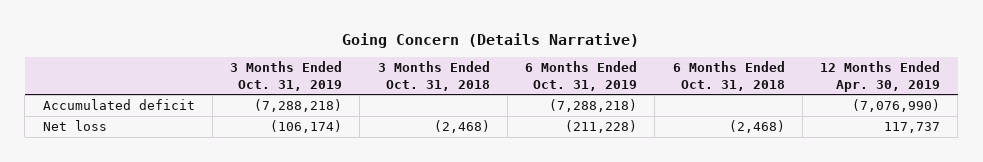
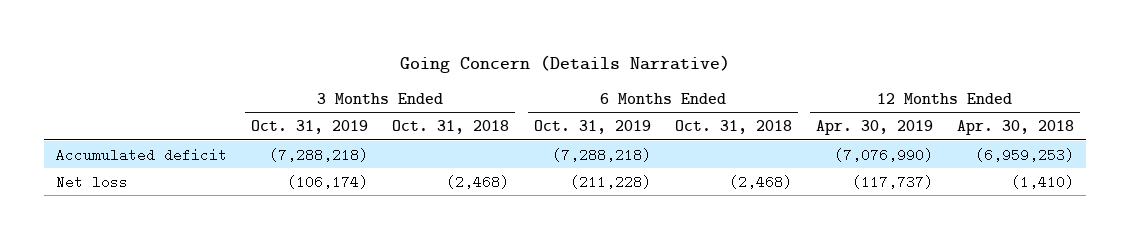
- | 3 Months Ended Oct. 31, 2019 | 3 Months Ended Oct. 31, 2018 | 6 Months Ended Oct. 31, 2019 | 6 Months Ended Oct. 31, 2018 | 12 Months Ended Apr. 30, 2019
+ | 3 Months Ended Oct. 31, 2019 | 3 Months Ended Oct. 31, 2018 | 6 Months Ended Oct. 31, 2019 | 6 Months Ended Oct. 31, 2018 | 12 Months Ended Apr. 30, 2019 | 12 Months Ended Apr. 30, 2018
- Net loss | (106,174) | (2,468) | (211,228) | (2,468) | 117,737
+ Net loss | (106,174) | (2,468) | (211,228) | (2,468) | (117,737) | (1,410)

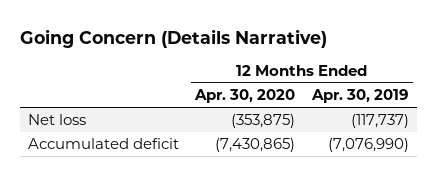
- | 3 Months Ended Oct. 31, 2019 | 3 Months Ended Oct. 31, 2018 | 6 Months Ended Oct. 31, 2019 | 6 Months Ended Oct. 31, 2018 | 12 Months Ended Apr. 30, 2019 | 12 Months Ended Apr. 30, 2018
+ | 12 Months Ended Apr. 30, 2020 | 12 Months Ended Apr. 30, 2019
moved down: Accumulated deficit | (7,430,865) | (7,076,990)

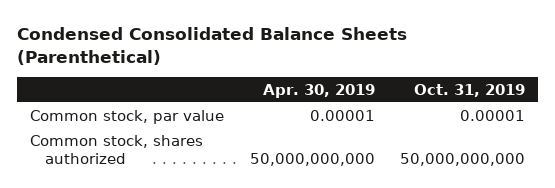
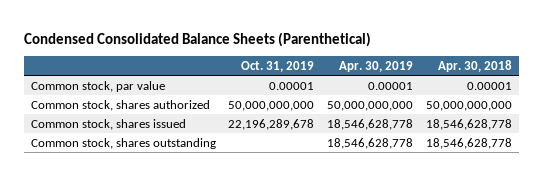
- | Apr. 30, 2019 | Oct. 31, 2019
+ | Oct. 31, 2019 | Apr. 30, 2019 | Apr. 30, 2018
+ Common stock, shares issued | 22,196,289,678 | 18,546,628,778 | 18,546,628,778
+ Common stock, shares outstanding | | 18,546,628,778 | 18,546,628,778

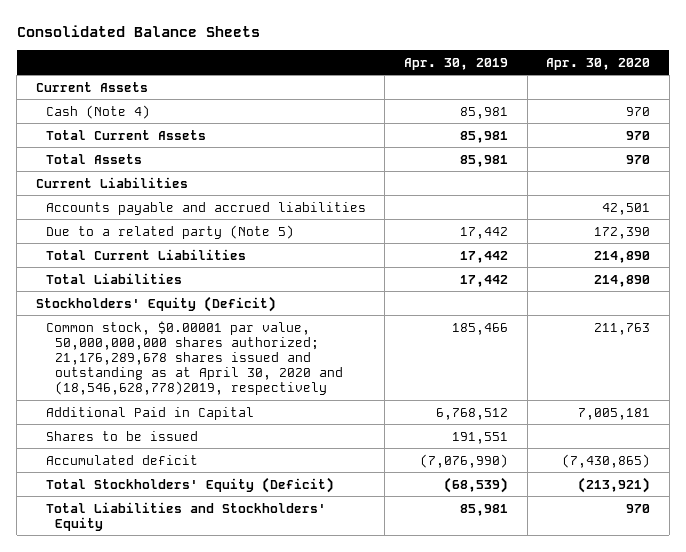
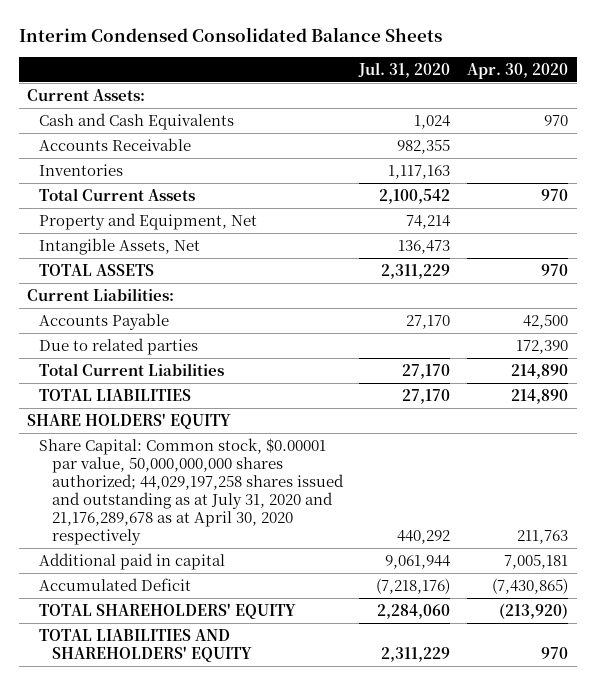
- Consolidated Balance Sheets
+ Interim Condensed Consolidated Balance Sheets
- | Apr. 30, 2019 | Apr. 30, 2020
+ | Jul. 31, 2020 | Apr. 30, 2020
- Current Assets
- Cash (Note 4) | 85,981 | 970
+ Current Assets:
+ Cash and Cash Equivalents | 1,024 | 970
+ Accounts Receivable | 982,355 |
+ Inventories | 1,117,163 |
- Total Assets | 85,981 | 970
- Current Liabilities
- Accounts payable and accrued liabilities | | 42,501
- Due to a related party (Note 5) | 17,442 | 172,390
+ Property and Equipment, Net | 74,214 |
+ Intangible Assets, Net | 136,473 |
+ TOTAL ASSETS | 2,311,229 | 970
+ Current Liabilities:
+ Accounts Payable | 27,170 | 42,500
+ Due to related parties | | 172,390
- Total Liabilities | 17,442 | 214,890
- Stockholders' Equity (Deficit)
- Common stock, $0.00001 par value, 50,000,000,000 shares authorized; 21,176,289,678 shares issued and outstanding as at April 30, 2020 and (18,546,628,778)2019, respectively | 185,466 | 211,763
- Additional Paid in Capital | 6,768,512 | 7,005,181
- Shares to be issued | 191,551 |
- Accumulated deficit | (7,076,990) | (7,430,865)
- Total Stockholders' Equity (Deficit) | (68,539) | (213,921)
- Total Liabilities and Stockholders' Equity | 85,981 | 970
+ TOTAL LIABILITIES | 27,170 | 214,890
+ SHARE HOLDERS' EQUITY
+ Share Capital: Common stock, $0.00001 par value, 50,000,000,000 shares authorized; 44,029,197,258 shares issued and outstanding as at July 31, 2020 and 21,176,289,678 as at April 30, 2020 respectively | 440,292 | 211,763
+ Additional paid in capital | 9,061,944 | 7,005,181
+ Accumulated Deficit | (7,218,176) | (7,430,865)
+ TOTAL SHAREHOLDERS' EQUITY | 2,284,060 | (213,920)
+ TOTAL LIABILITIES AND SHAREHOLDERS' EQUITY | 2,311,229 | 970

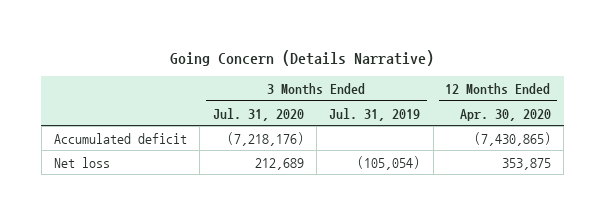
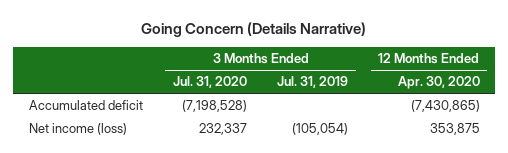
- Accumulated deficit | (7,218,176) | | (7,430,865)
- Net loss | 212,689 | (105,054) | 353,875
+ Accumulated deficit | (7,198,528) | | (7,430,865)
+ Net income (loss) | 232,337 | (105,054) | 353,875

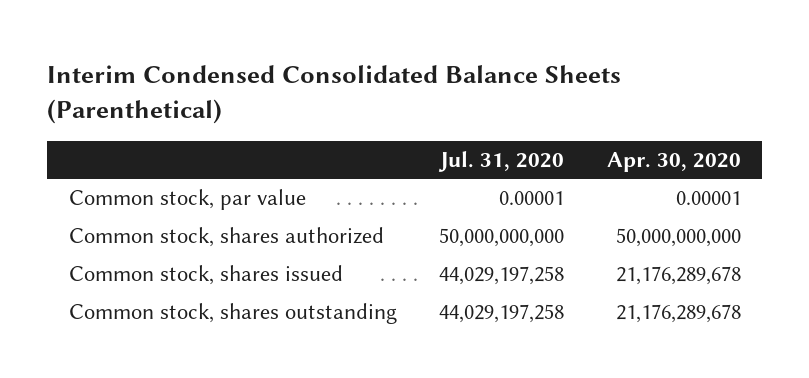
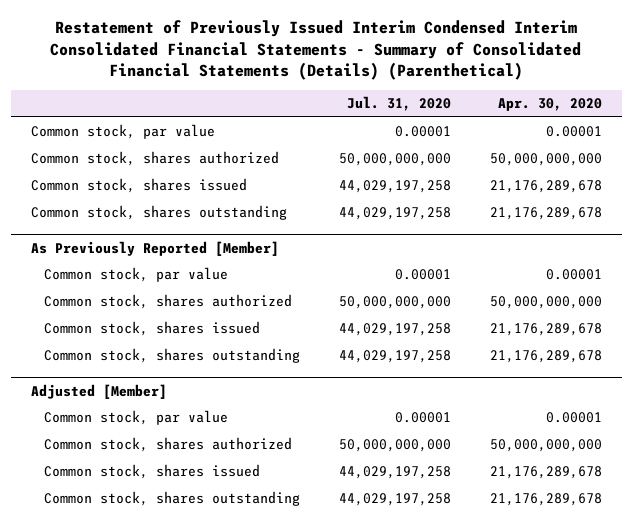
- Interim Condensed Consolidated Balance Sheets (Parenthetical)
+ Restatement of Previously Issued Interim Condensed Interim Consolidated Financial Statements - Summary of Consolidated Financial Statements (Details) (Parenthetical)
+ As Previously Reported [Member]
+ Common stock, par value | 0.00001 | 0.00001
+ Common stock, shares authorized | 50,000,000,000 | 50,000,000,000
+ Common stock, shares issued | 44,029,197,258 | 21,176,289,678
+ Common stock, shares outstanding | 44,029,197,258 | 21,176,289,678
+ Adjusted [Member]
+ Common stock, par value | 0.00001 | 0.00001
+ Common stock, shares authorized | 50,000,000,000 | 50,000,000,000
+ Common stock, shares issued | 44,029,197,258 | 21,176,289,678
+ Common stock, shares outstanding | 44,029,197,258 | 21,176,289,678

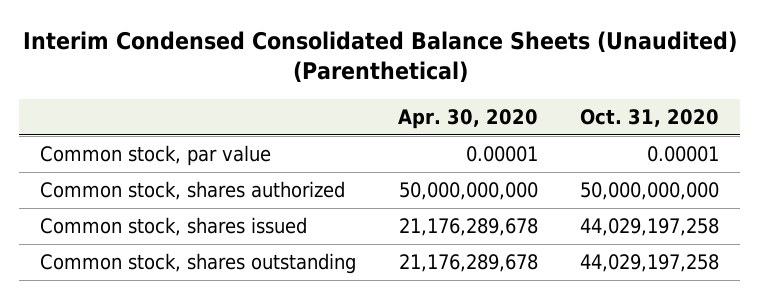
- Restatement of Previously Issued Interim Condensed Interim Consolidated Financial Statements - Summary of Consolidated Financial Statements (Details) (Parenthetical)
+ Interim Condensed Consolidated Balance Sheets (Unaudited) (Parenthetical)
- | Jul. 31, 2020 | Apr. 30, 2020
+ | Apr. 30, 2020 | Oct. 31, 2020
- As Previously Reported [Member]
- Common stock, par value | 0.00001 | 0.00001
- Common stock, shares authorized | 50,000,000,000 | 50,000,000,000
- Common stock, shares issued | 44,029,197,258 | 21,176,289,678
- Common stock, shares outstanding | 44,029,197,258 | 21,176,289,678
- Adjusted [Member]
- Common stock, par value | 0.00001 | 0.00001
- Common stock, shares authorized | 50,000,000,000 | 50,000,000,000
- Common stock, shares issued | 44,029,197,258 | 21,176,289,678
- Common stock, shares outstanding | 44,029,197,258 | 21,176,289,678

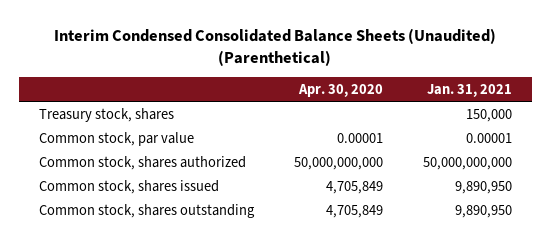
- | Apr. 30, 2020 | Oct. 31, 2020
+ | Apr. 30, 2020 | Jan. 31, 2021
+ Treasury stock, shares | | 150,000
- Common stock, shares issued | 21,176,289,678 | 44,029,197,258
- Common stock, shares outstanding | 21,176,289,678 | 44,029,197,258
+ Common stock, shares issued | 4,705,849 | 9,890,950
+ Common stock, shares outstanding | 4,705,849 | 9,890,950

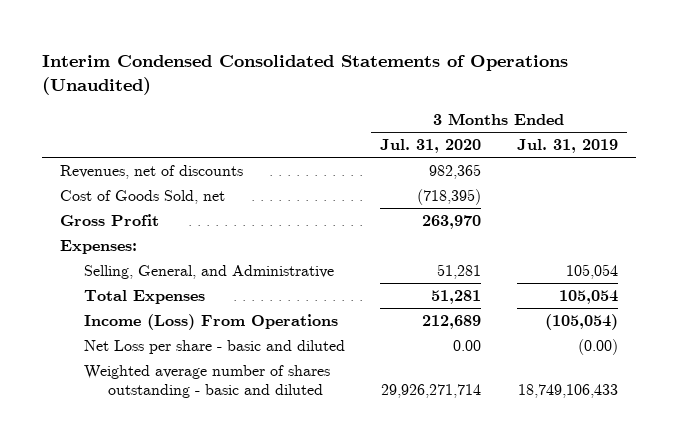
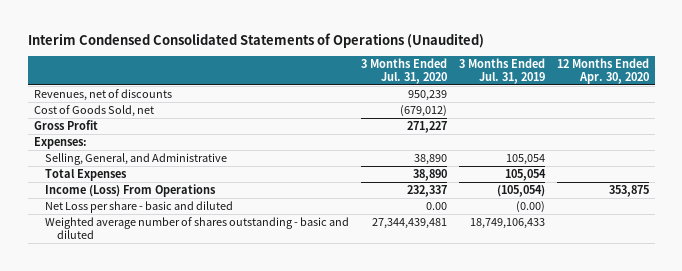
- | 3 Months Ended Jul. 31, 2020 | 3 Months Ended Jul. 31, 2019
+ | 3 Months Ended Jul. 31, 2020 | 3 Months Ended Jul. 31, 2019 | 12 Months Ended Apr. 30, 2020
- Revenues, net of discounts | 982,365 |
- Cost of Goods Sold, net | (718,395) |
- Gross Profit | 263,970 |
+ Revenues, net of discounts | 950,239 | |
+ Cost of Goods Sold, net | (679,012) | |
+ Gross Profit | 271,227 | |
- Selling, General, and Administrative | 51,281 | 105,054
- Total Expenses | 51,281 | 105,054
- Income (Loss) From Operations | 212,689 | (105,054)
+ Selling, General, and Administrative | 38,890 | 105,054 |
+ Total Expenses | 38,890 | 105,054 |
+ Income (Loss) From Operations | 232,337 | (105,054) | 353,875
- Weighted average number of shares outstanding - basic and diluted | 29,926,271,714 | 18,749,106,433
+ Weighted average number of shares outstanding - basic and diluted | 27,344,439,481 | 18,749,106,433 |

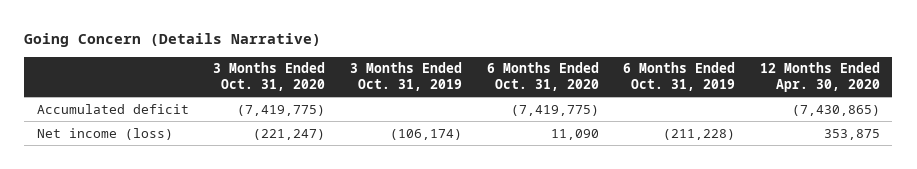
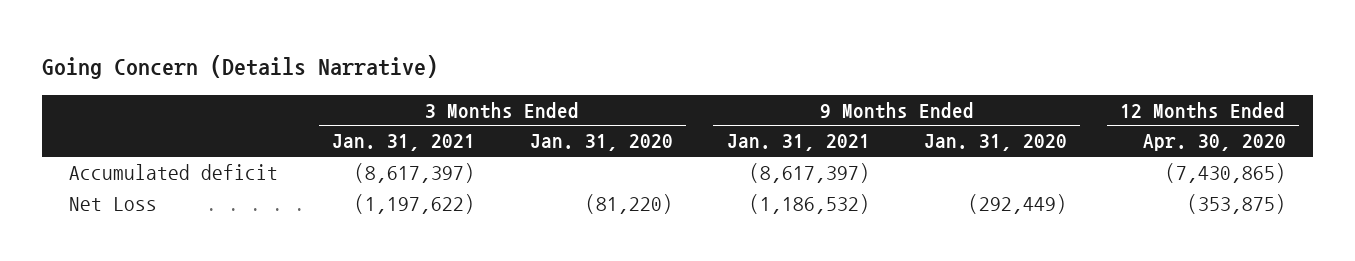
- | 3 Months Ended Oct. 31, 2020 | 3 Months Ended Oct. 31, 2019 | 6 Months Ended Oct. 31, 2020 | 6 Months Ended Oct. 31, 2019 | 12 Months Ended Apr. 30, 2020
+ | 3 Months Ended Jan. 31, 2021 | 3 Months Ended Jan. 31, 2020 | 9 Months Ended Jan. 31, 2021 | 9 Months Ended Jan. 31, 2020 | 12 Months Ended Apr. 30, 2020
- Net income (loss) | (221,247) | (106,174) | 11,090 | (211,228) | 353,875
+ Net Loss | (1,197,622) | (81,220) | (1,186,532) | (292,449) | (353,875)

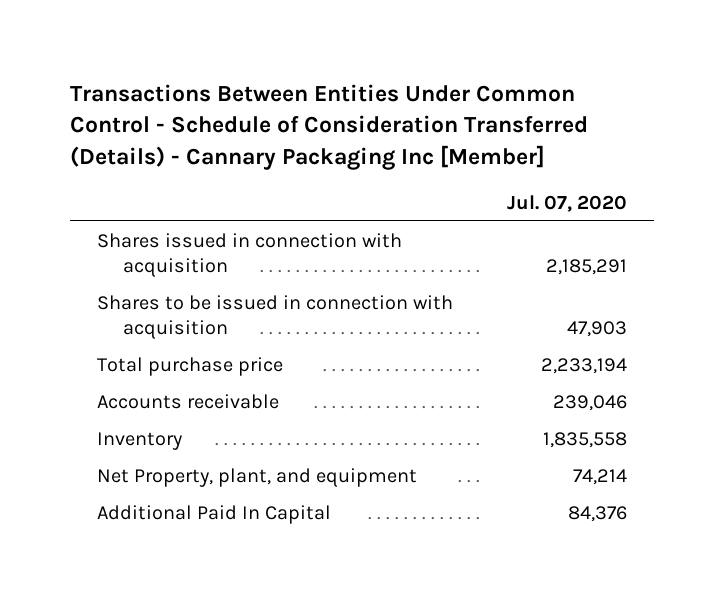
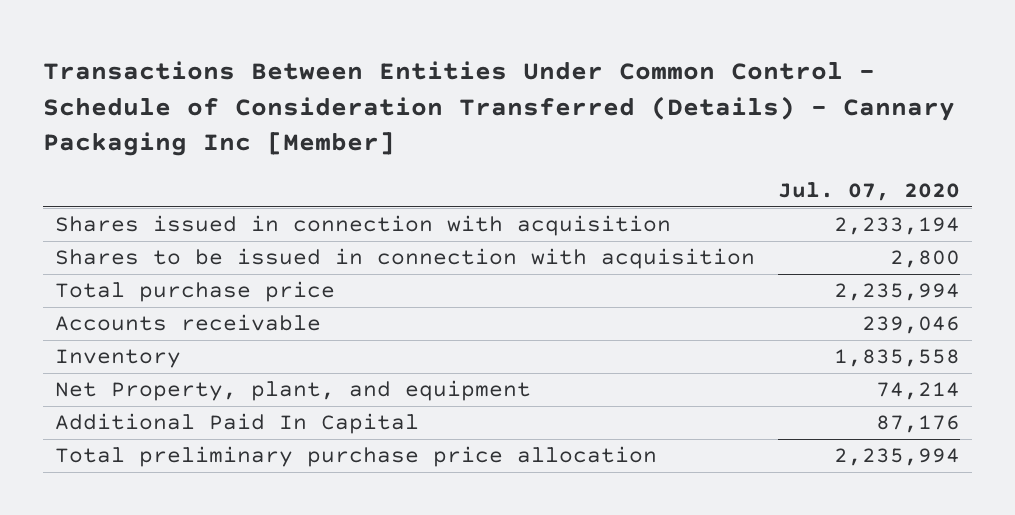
- Shares issued in connection with acquisition | 2,185,291
- Shares to be issued in connection with acquisition | 47,903
- Total purchase price | 2,233,194
+ Shares issued in connection with acquisition | 2,233,194
+ Shares to be issued in connection with acquisition | 2,800
+ Total purchase price | 2,235,994
- Additional Paid In Capital | 84,376
+ Additional Paid In Capital | 87,176
+ Total preliminary purchase price allocation | 2,235,994

